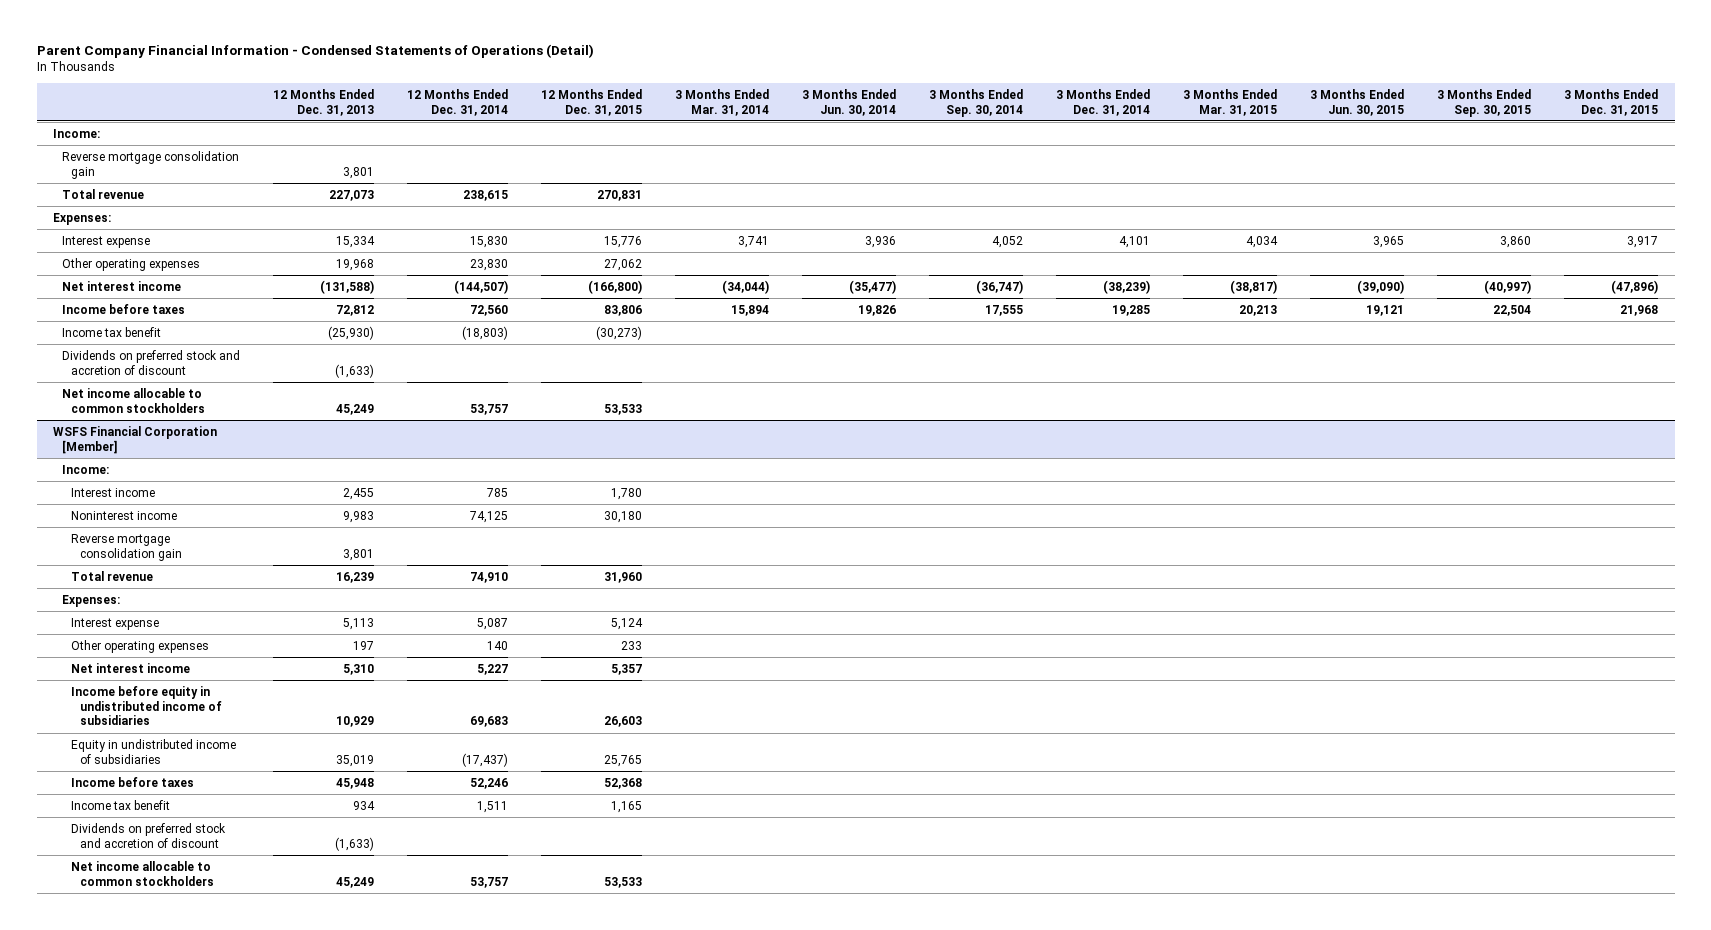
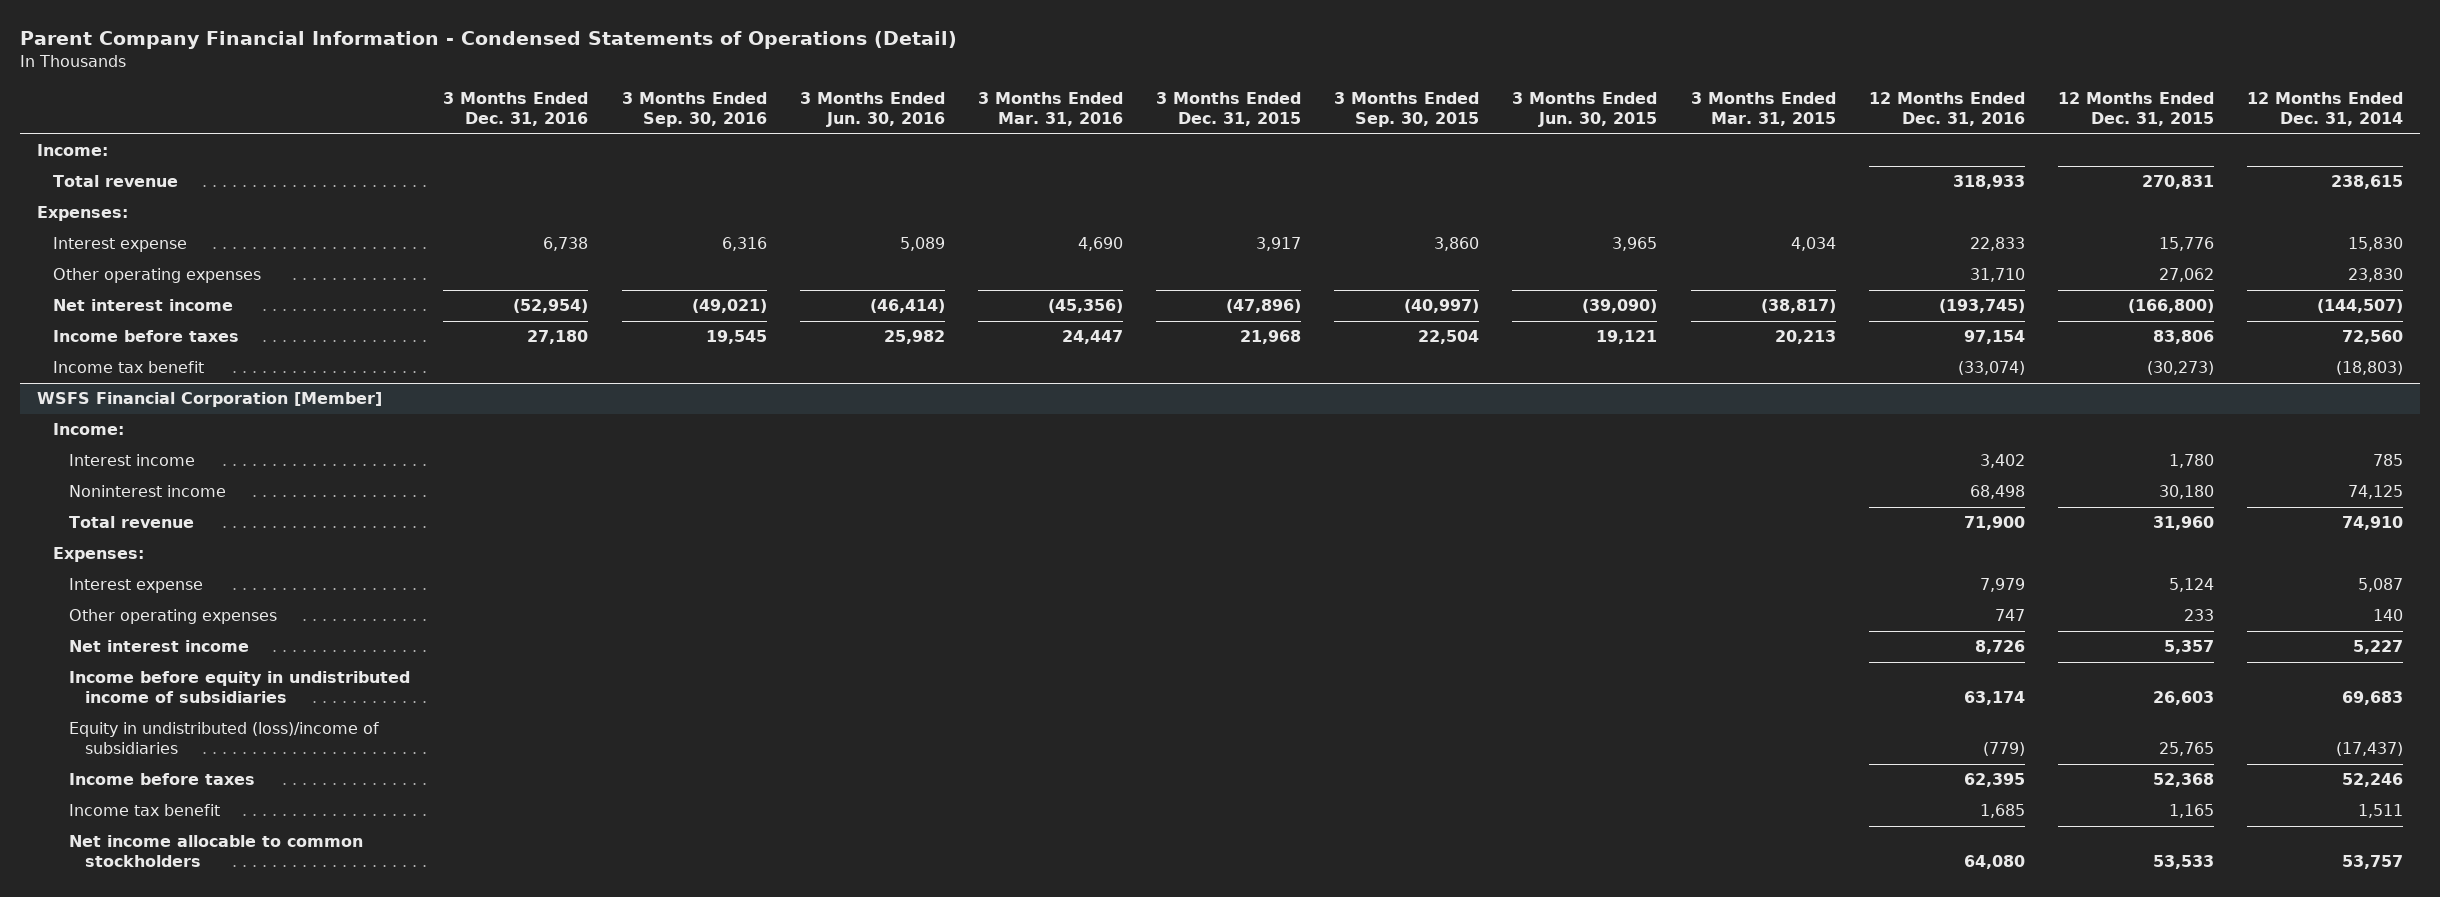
- | 12 Months Ended Dec. 31, 2013 | 12 Months Ended Dec. 31, 2014 | 12 Months Ended Dec. 31, 2015 | 3 Months Ended Mar. 31, 2014 | 3 Months Ended Jun. 30, 2014 | 3 Months Ended Sep. 30, 2014 | 3 Months Ended Dec. 31, 2014 | 3 Months Ended Mar. 31, 2015 | 3 Months Ended Jun. 30, 2015 | 3 Months Ended Sep. 30, 2015 | 3 Months Ended Dec. 31, 2015
+ | 3 Months Ended Dec. 31, 2016 | 3 Months Ended Sep. 30, 2016 | 3 Months Ended Jun. 30, 2016 | 3 Months Ended Mar. 31, 2016 | 3 Months Ended Dec. 31, 2015 | 3 Months Ended Sep. 30, 2015 | 3 Months Ended Jun. 30, 2015 | 3 Months Ended Mar. 31, 2015 | 12 Months Ended Dec. 31, 2016 | 12 Months Ended Dec. 31, 2015 | 12 Months Ended Dec. 31, 2014
- Reverse mortgage consolidation gain | 3,801 | | | | | | | | | |
- Dividends on preferred stock and accretion of discount | (1,633) | | | | | | | | | |
- Net income allocable to common stockholders | 45,249 | 53,757 | 53,533 | | | | | | | |
@ WSFS Financial Corporation [Member]
- Reverse mortgage consolidation gain | 3,801 | | | | | | | | | |
- Equity in undistributed income of subsidiaries | 35,019 | (17,437) | 25,765 | | | | | | | |
+ Equity in undistributed (loss)/income of subsidiaries | | | | | | | | | (779) | 25,765 | (17,437)
- Dividends on preferred stock and accretion of discount | (1,633) | | | | | | | | | |

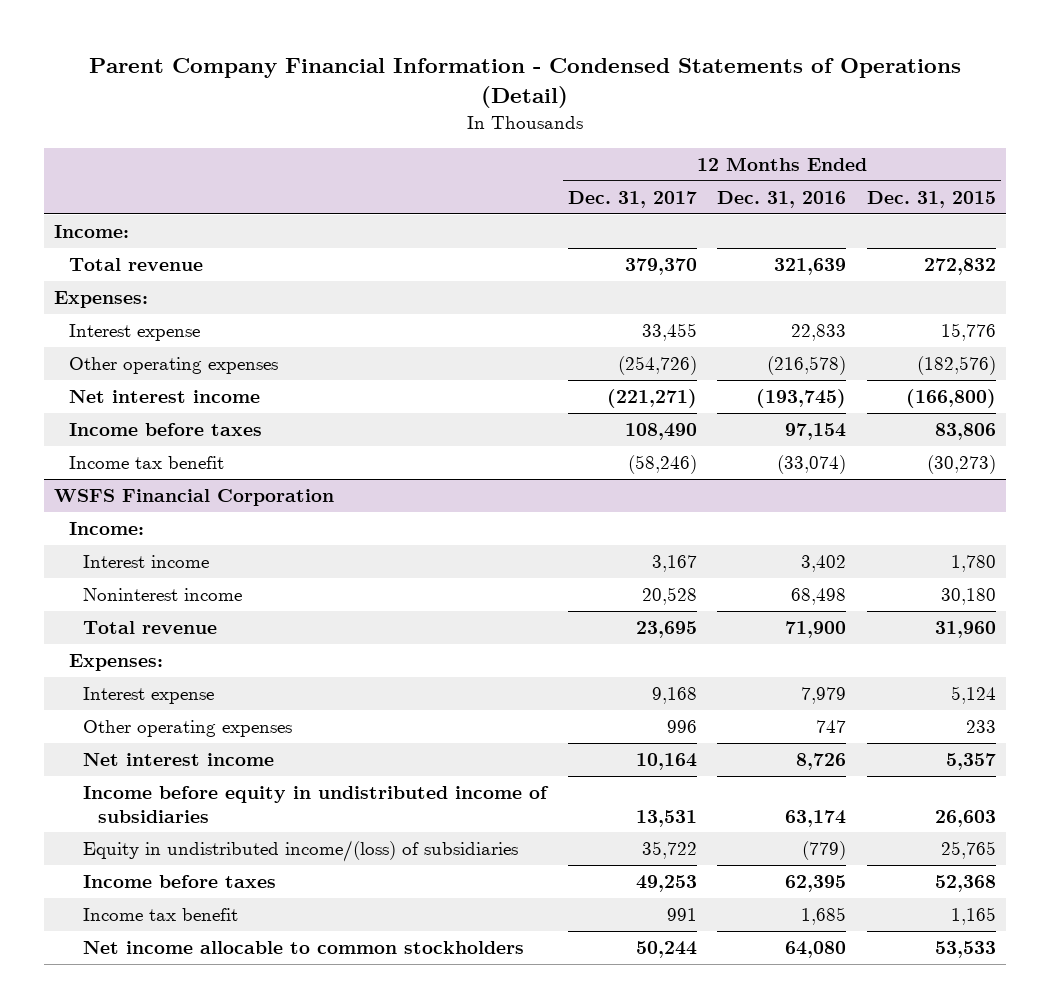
- | 3 Months Ended Dec. 31, 2016 | 3 Months Ended Sep. 30, 2016 | 3 Months Ended Jun. 30, 2016 | 3 Months Ended Mar. 31, 2016 | 3 Months Ended Dec. 31, 2015 | 3 Months Ended Sep. 30, 2015 | 3 Months Ended Jun. 30, 2015 | 3 Months Ended Mar. 31, 2015 | 12 Months Ended Dec. 31, 2016 | 12 Months Ended Dec. 31, 2015 | 12 Months Ended Dec. 31, 2014
+ | 12 Months Ended Dec. 31, 2017 | 12 Months Ended Dec. 31, 2016 | 12 Months Ended Dec. 31, 2015
- Total revenue | | | | | | | | | 318,933 | 270,831 | 238,615
+ Total revenue | 379,370 | 321,639 | 272,832
- Other operating expenses | | | | | | | | | 31,710 | 27,062 | 23,830
+ Other operating expenses | (254,726) | (216,578) | (182,576)
- WSFS Financial Corporation [Member]
+ WSFS Financial Corporation
- Equity in undistributed (loss)/income of subsidiaries | | | | | | | | | (779) | 25,765 | (17,437)
+ Equity in undistributed income/(loss) of subsidiaries | 35,722 | (779) | 25,765

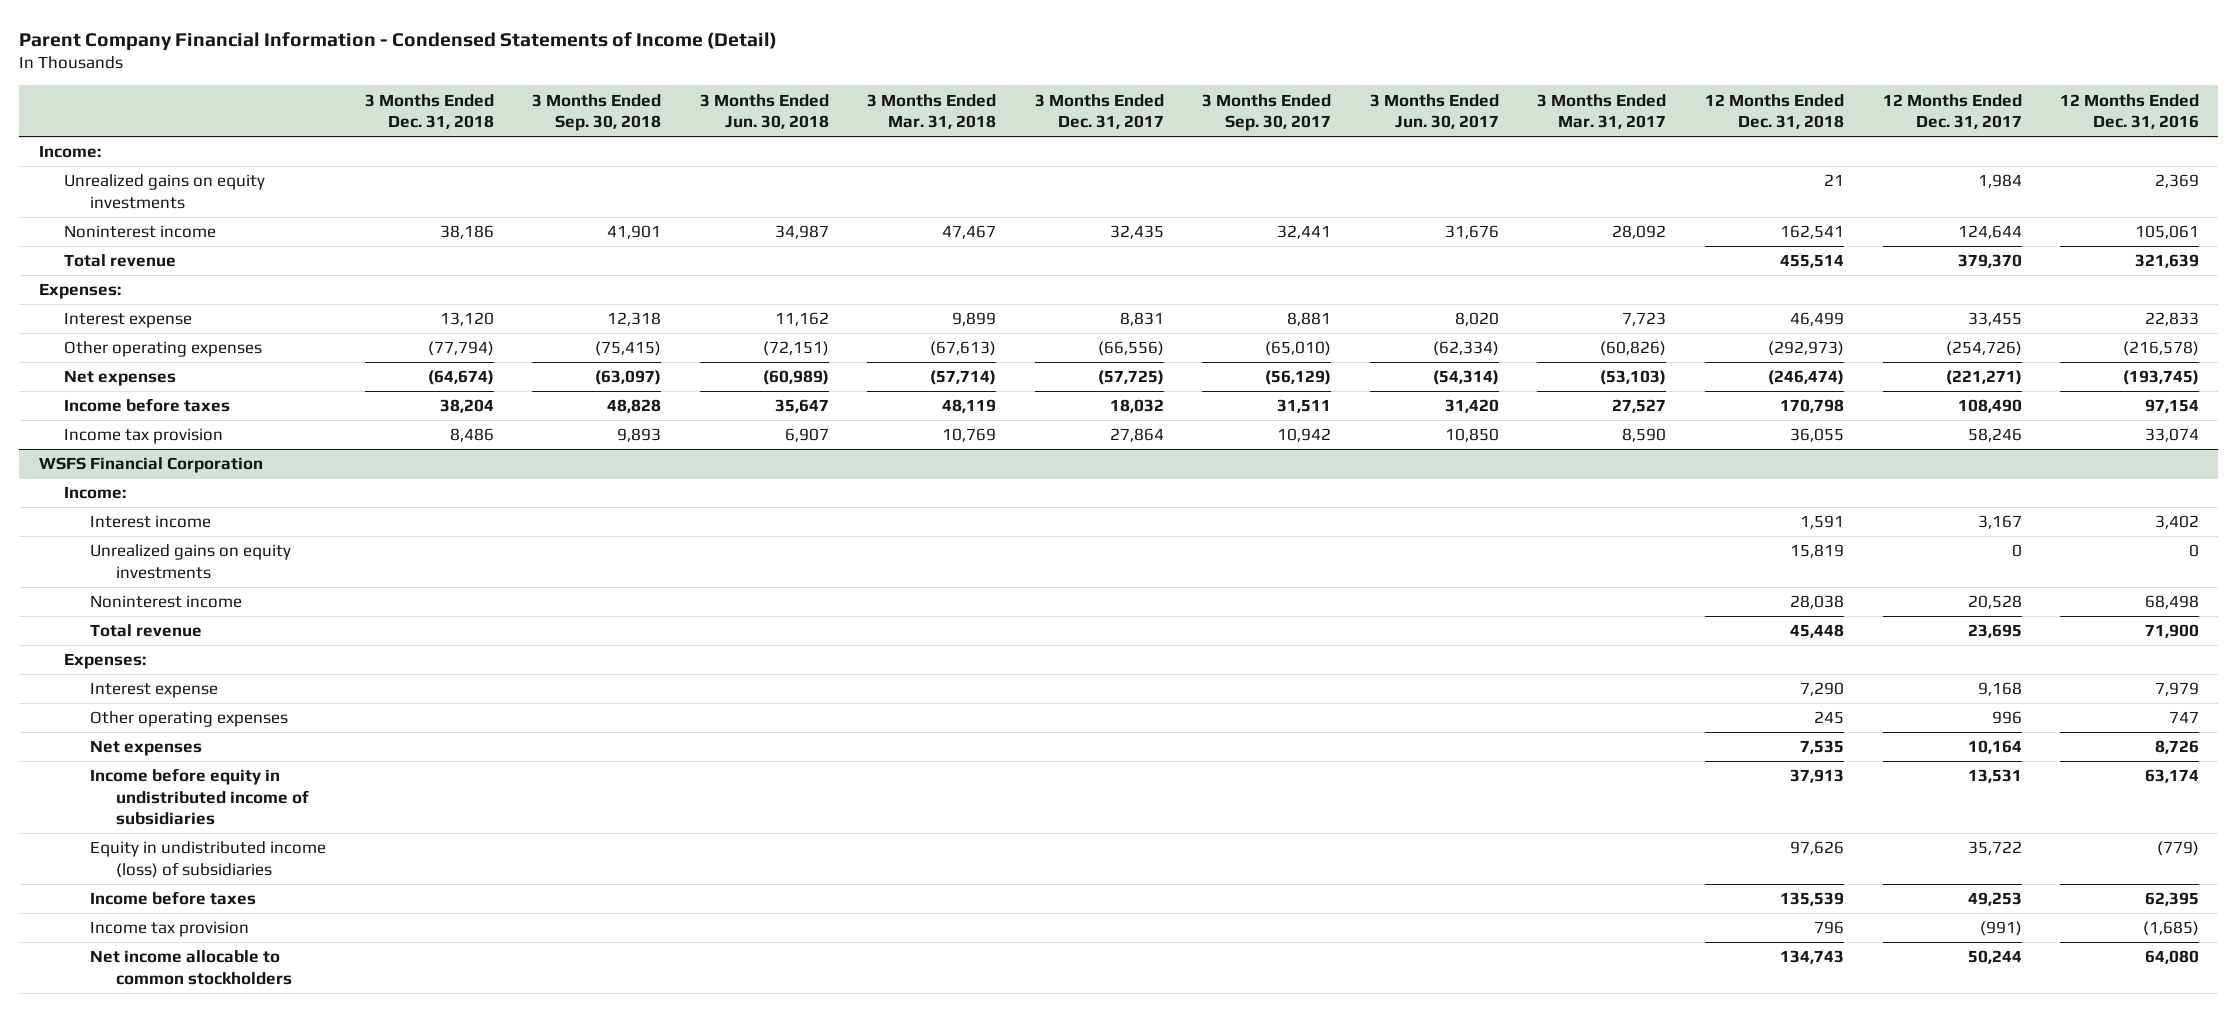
- Parent Company Financial Information - Condensed Statements of Operations (Detail)
+ Parent Company Financial Information - Condensed Statements of Income (Detail)
- | 12 Months Ended Dec. 31, 2017 | 12 Months Ended Dec. 31, 2016 | 12 Months Ended Dec. 31, 2015
+ | 3 Months Ended Dec. 31, 2018 | 3 Months Ended Sep. 30, 2018 | 3 Months Ended Jun. 30, 2018 | 3 Months Ended Mar. 31, 2018 | 3 Months Ended Dec. 31, 2017 | 3 Months Ended Sep. 30, 2017 | 3 Months Ended Jun. 30, 2017 | 3 Months Ended Mar. 31, 2017 | 12 Months Ended Dec. 31, 2018 | 12 Months Ended Dec. 31, 2017 | 12 Months Ended Dec. 31, 2016
+ Unrealized gains on equity investments | | | | | | | | | 21 | 1,984 | 2,369
+ Noninterest income | 38,186 | 41,901 | 34,987 | 47,467 | 32,435 | 32,441 | 31,676 | 28,092 | 162,541 | 124,644 | 105,061
- Net interest income | (221,271) | (193,745) | (166,800)
+ Net expenses | (64,674) | (63,097) | (60,989) | (57,714) | (57,725) | (56,129) | (54,314) | (53,103) | (246,474) | (221,271) | (193,745)
- Income tax benefit | (58,246) | (33,074) | (30,273)
+ Income tax provision | 8,486 | 9,893 | 6,907 | 10,769 | 27,864 | 10,942 | 10,850 | 8,590 | 36,055 | 58,246 | 33,074
@ WSFS Financial Corporation
+ Unrealized gains on equity investments | | | | | | | | | 15,819 | 0 | 0
- Net interest income | 10,164 | 8,726 | 5,357
+ Net expenses | | | | | | | | | 7,535 | 10,164 | 8,726
- Equity in undistributed income/(loss) of subsidiaries | 35,722 | (779) | 25,765
+ Equity in undistributed income (loss) of subsidiaries | | | | | | | | | 97,626 | 35,722 | (779)
- Income tax benefit | 991 | 1,685 | 1,165
+ Income tax provision | | | | | | | | | 796 | (991) | (1,685)

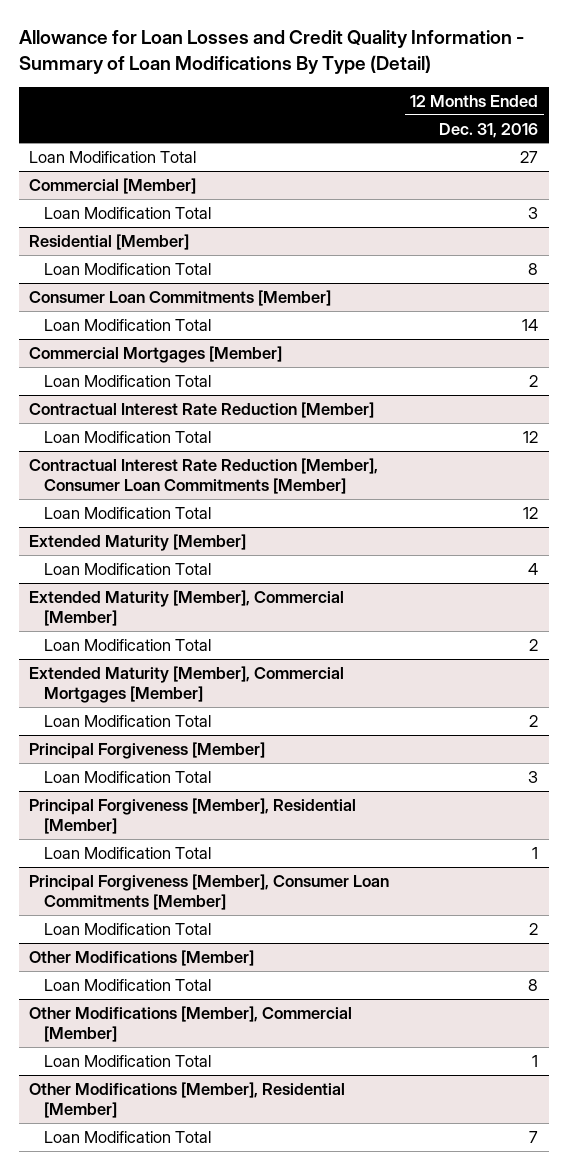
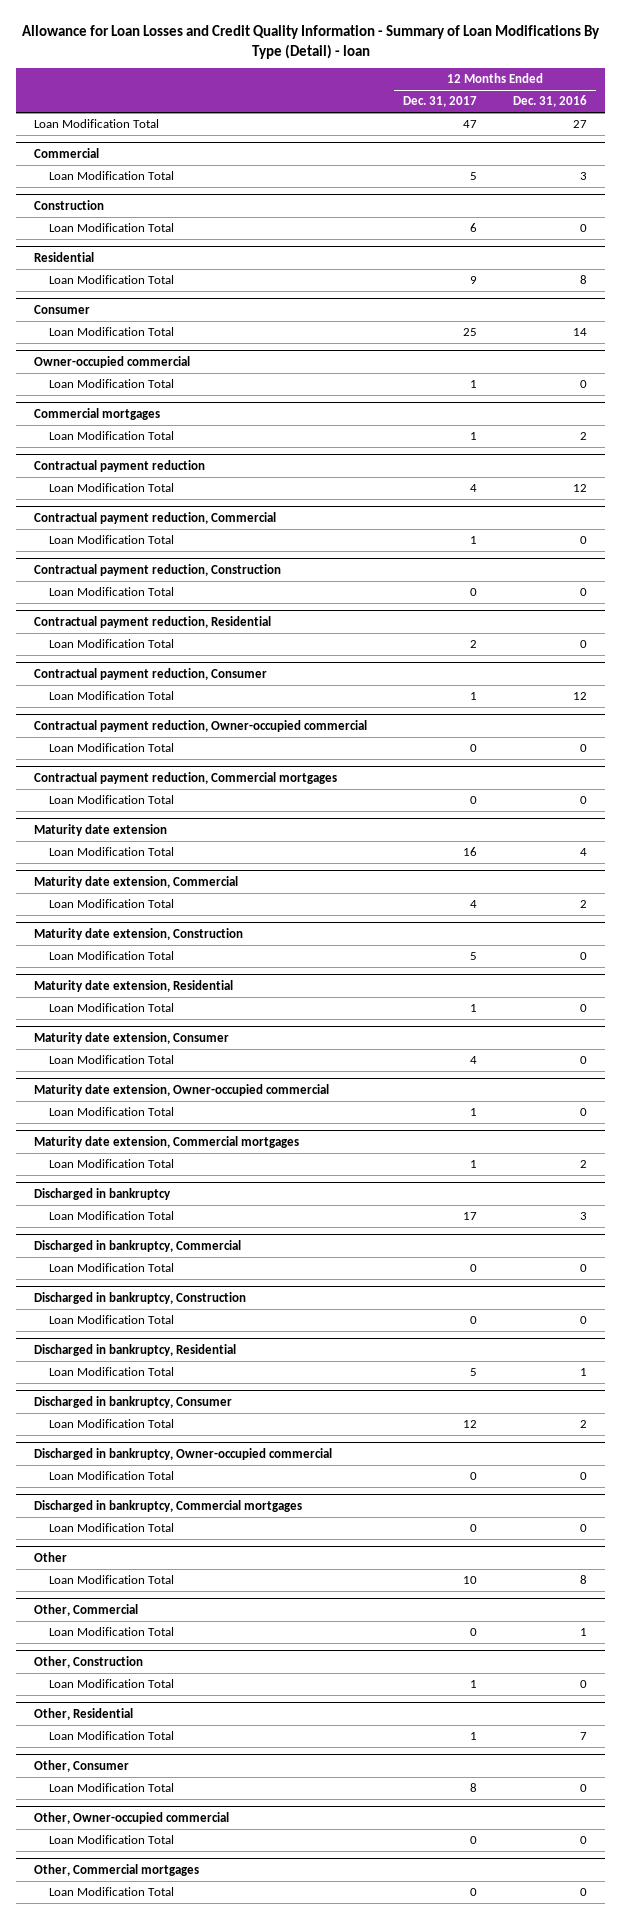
- Allowance for Loan Losses and Credit Quality Information - Summary of Loan Modifications By Type (Detail)
+ Allowance for Loan Losses and Credit Quality Information - Summary of Loan Modifications By Type (Detail) - loan
- | 12 Months Ended Dec. 31, 2016
+ | 12 Months Ended Dec. 31, 2017 | 12 Months Ended Dec. 31, 2016
- Commercial [Member]
+ Commercial
- Residential [Member]
+ Construction
+ Loan Modification Total | 6 | 0
+ Residential
- Consumer Loan Commitments [Member]
+ Consumer
- Commercial Mortgages [Member]
+ Owner-occupied commercial
+ Loan Modification Total | 1 | 0
+ Commercial mortgages
- Contractual Interest Rate Reduction [Member]
+ Contractual payment reduction
- Contractual Interest Rate Reduction [Member], Consumer Loan Commitments [Member]
+ Contractual payment reduction, Commercial
+ Loan Modification Total | 1 | 0
+ Contractual payment reduction, Construction
+ Loan Modification Total | 0 | 0
+ Contractual payment reduction, Residential
+ Loan Modification Total | 2 | 0
+ Contractual payment reduction, Consumer
- Extended Maturity [Member]
+ Contractual payment reduction, Owner-occupied commercial
+ Loan Modification Total | 0 | 0
+ Contractual payment reduction, Commercial mortgages
+ Loan Modification Total | 0 | 0
+ Maturity date extension
- Extended Maturity [Member], Commercial [Member]
+ Maturity date extension, Commercial
- Extended Maturity [Member], Commercial Mortgages [Member]
+ Maturity date extension, Construction
+ Loan Modification Total | 5 | 0
+ Maturity date extension, Residential
+ Loan Modification Total | 1 | 0
+ Maturity date extension, Consumer
+ Loan Modification Total | 4 | 0
+ Maturity date extension, Owner-occupied commercial
+ Loan Modification Total | 1 | 0
+ Maturity date extension, Commercial mortgages
- Principal Forgiveness [Member]
+ Discharged in bankruptcy
- Principal Forgiveness [Member], Residential [Member]
+ Discharged in bankruptcy, Commercial
+ Loan Modification Total | 0 | 0
+ Discharged in bankruptcy, Construction
+ Loan Modification Total | 0 | 0
+ Discharged in bankruptcy, Residential
- Principal Forgiveness [Member], Consumer Loan Commitments [Member]
+ Discharged in bankruptcy, Consumer
- Other Modifications [Member]
+ Discharged in bankruptcy, Owner-occupied commercial
+ Loan Modification Total | 0 | 0
+ Discharged in bankruptcy, Commercial mortgages
+ Loan Modification Total | 0 | 0
+ Other
- Other Modifications [Member], Commercial [Member]
+ Other, Commercial
- Other Modifications [Member], Residential [Member]
+ Other, Construction
+ Loan Modification Total | 1 | 0
+ Other, Residential
+ Other, Consumer
+ Loan Modification Total | 8 | 0
+ Other, Owner-occupied commercial
+ Loan Modification Total | 0 | 0
+ Other, Commercial mortgages
+ Loan Modification Total | 0 | 0

